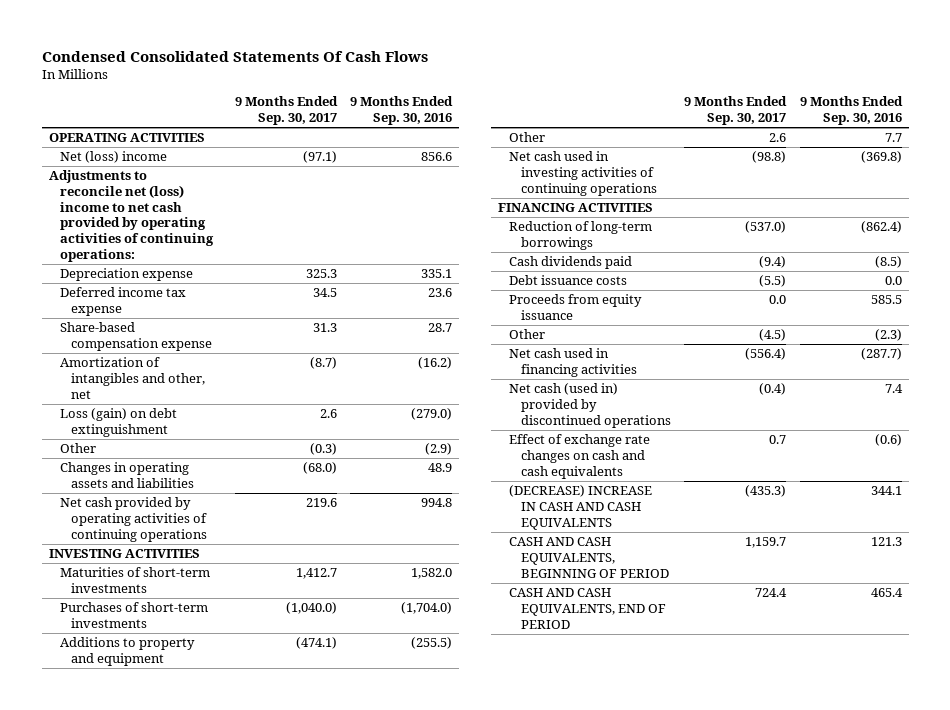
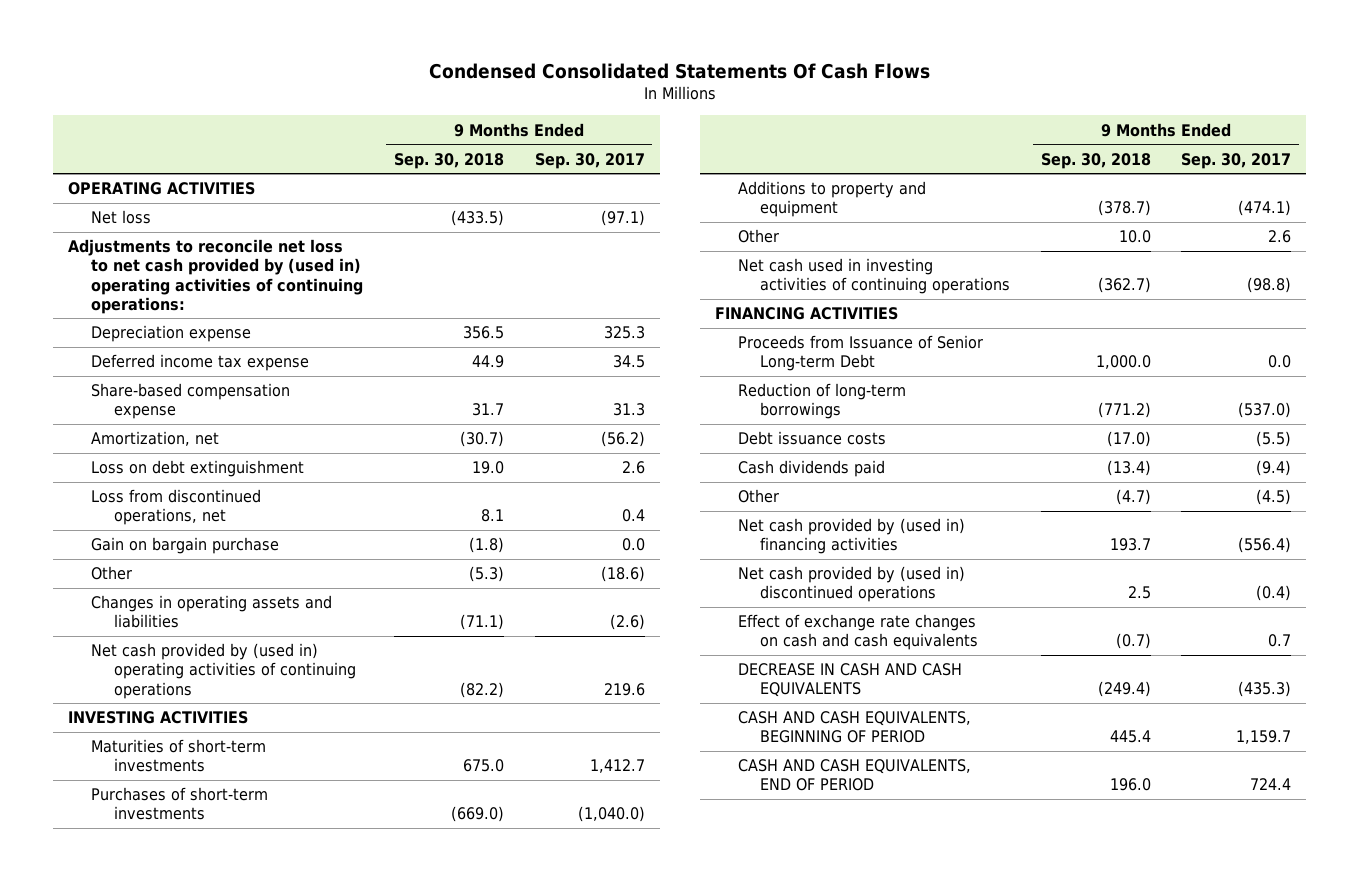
- | 9 Months Ended Sep. 30, 2017 | 9 Months Ended Sep. 30, 2016
+ | 9 Months Ended Sep. 30, 2018 | 9 Months Ended Sep. 30, 2017
- Net (loss) income | (97.1) | 856.6
- Adjustments to reconcile net (loss) income to net cash provided by operating activities of continuing operations:
+ Net loss | (433.5) | (97.1)
+ Adjustments to reconcile net loss to net cash provided by (used in) operating activities of continuing operations:
- Amortization of intangibles and other, net | (8.7) | (16.2)
- Loss (gain) on debt extinguishment | 2.6 | (279.0)
- Other | (0.3) | (2.9)
- Changes in operating assets and liabilities | (68.0) | 48.9
- Net cash provided by operating activities of continuing operations | 219.6 | 994.8
+ Amortization, net | (30.7) | (56.2)
+ Loss on debt extinguishment | 19.0 | 2.6
+ Loss from discontinued operations, net | 8.1 | 0.4
+ Gain on bargain purchase | (1.8) | 0.0
+ Other | (5.3) | (18.6)
+ Changes in operating assets and liabilities | (71.1) | (2.6)
+ Net cash provided by (used in) operating activities of continuing operations | (82.2) | 219.6
+ Proceeds from Issuance of Senior Long-term Debt | 1,000.0 | 0.0
- Proceeds from equity issuance | 0.0 | 585.5
moved down: Cash dividends paid | (13.4) | (9.4)
- Net cash used in financing activities | (556.4) | (287.7)
- Net cash (used in) provided by discontinued operations | (0.4) | 7.4
+ Net cash provided by (used in) financing activities | 193.7 | (556.4)
+ Net cash provided by (used in) discontinued operations | 2.5 | (0.4)
- (DECREASE) INCREASE IN CASH AND CASH EQUIVALENTS | (435.3) | 344.1
+ DECREASE IN CASH AND CASH EQUIVALENTS | (249.4) | (435.3)

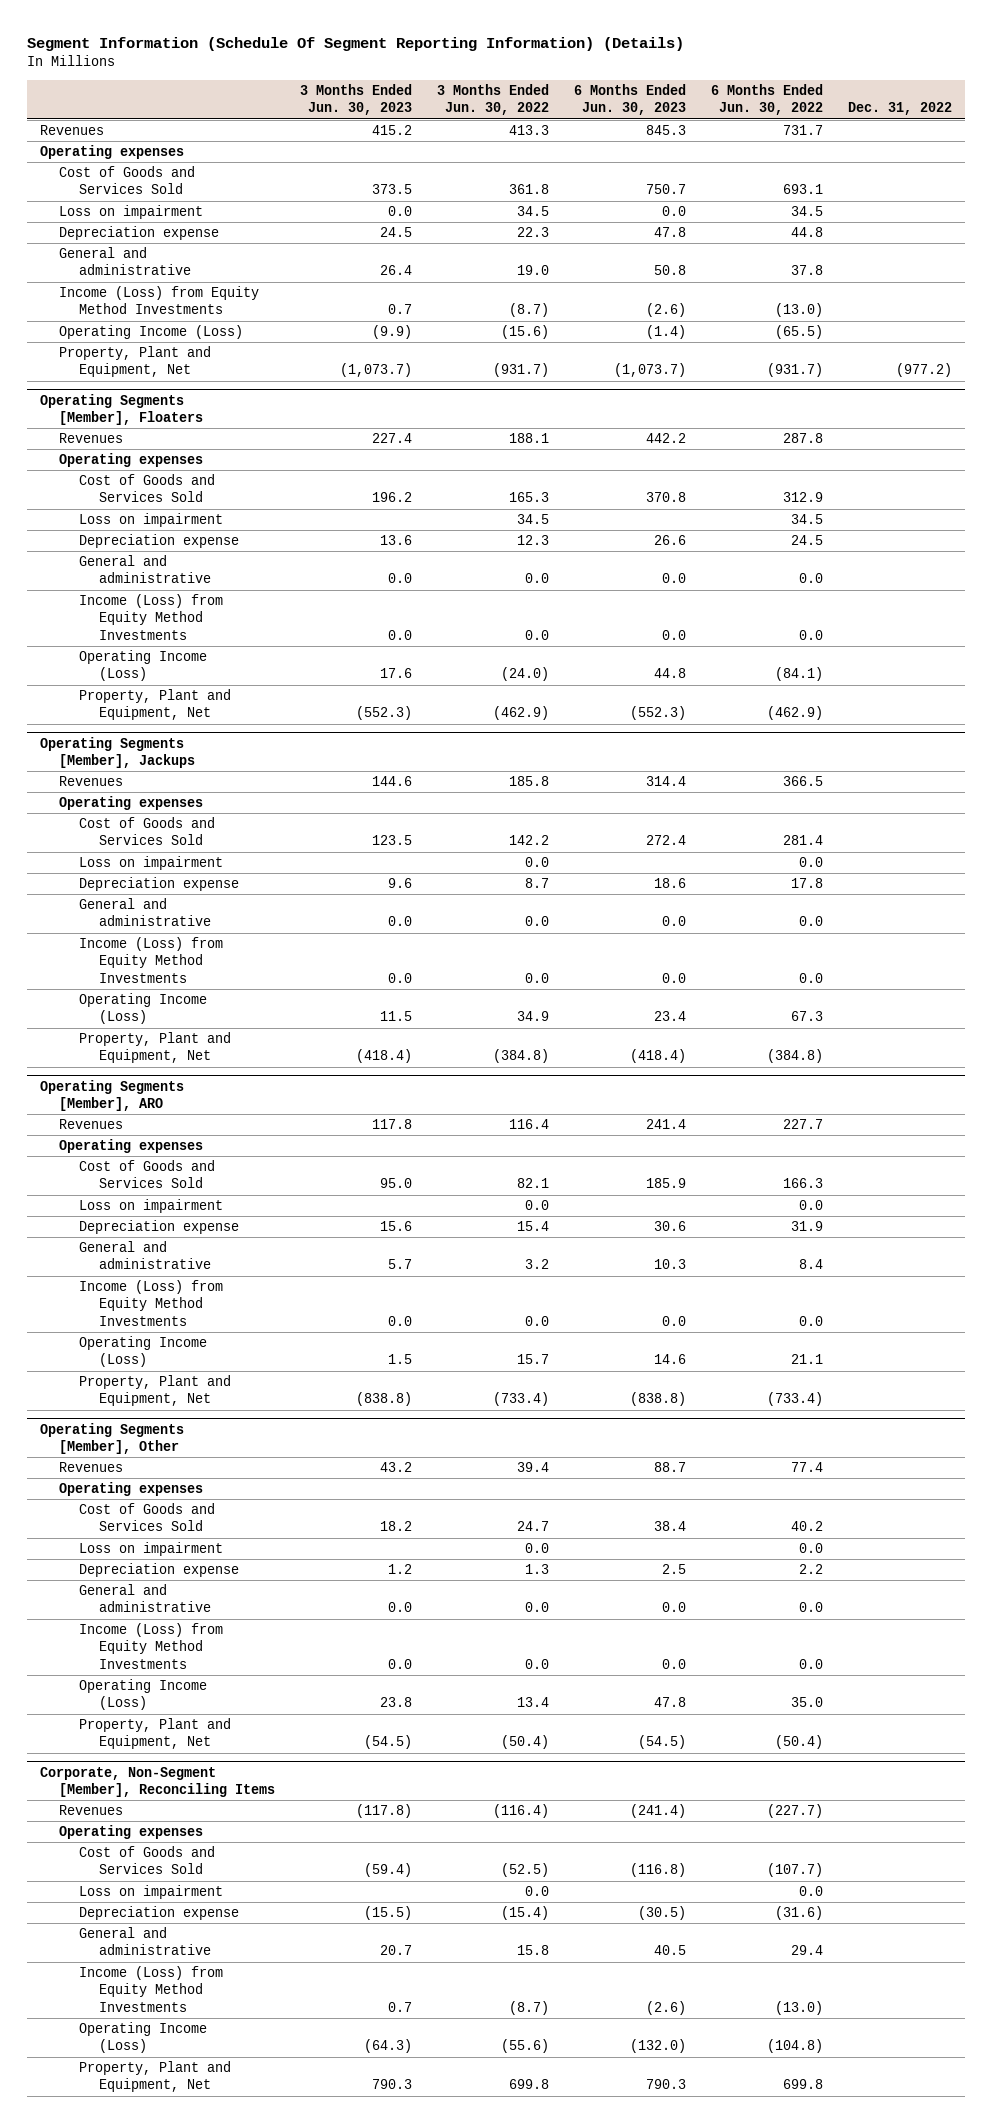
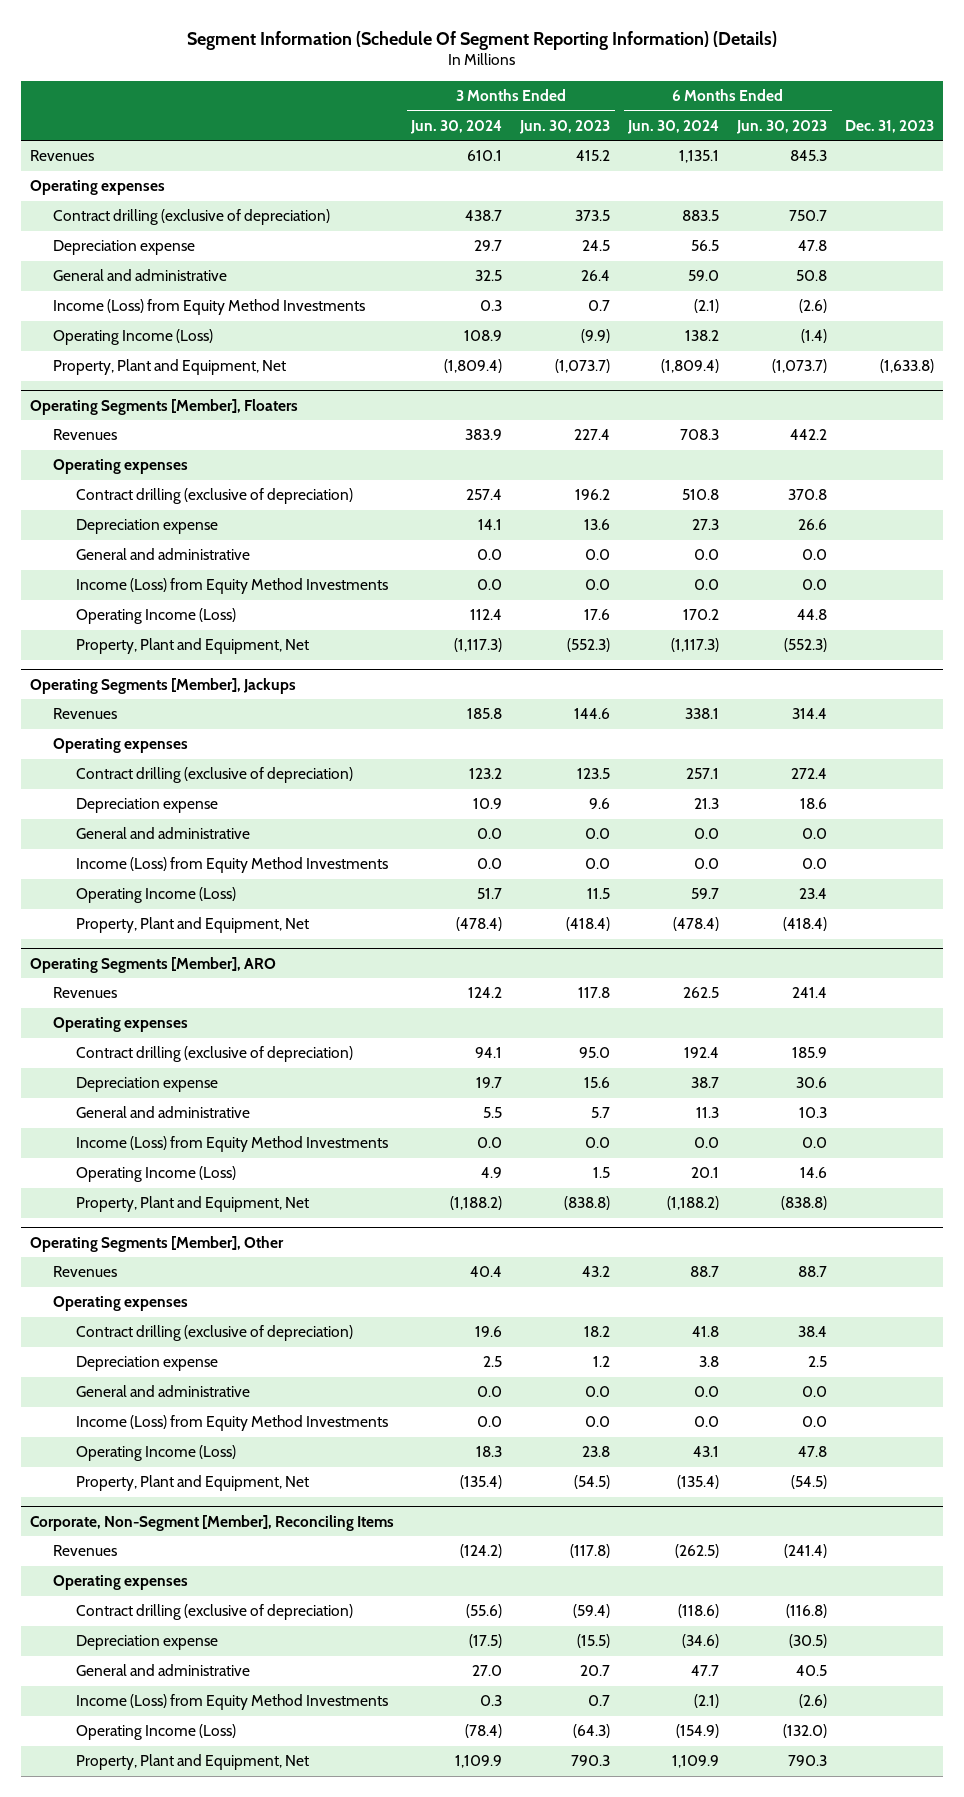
- | 3 Months Ended Jun. 30, 2023 | 3 Months Ended Jun. 30, 2022 | 6 Months Ended Jun. 30, 2023 | 6 Months Ended Jun. 30, 2022 | Dec. 31, 2022
+ | 3 Months Ended Jun. 30, 2024 | 3 Months Ended Jun. 30, 2023 | 6 Months Ended Jun. 30, 2024 | 6 Months Ended Jun. 30, 2023 | Dec. 31, 2023
- Cost of Goods and Services Sold | 373.5 | 361.8 | 750.7 | 693.1 |
- Loss on impairment | 0.0 | 34.5 | 0.0 | 34.5 |
+ Contract drilling (exclusive of depreciation) | 438.7 | 373.5 | 883.5 | 750.7 |
@ Operating Segments [Member], Floaters
- Cost of Goods and Services Sold | 196.2 | 165.3 | 370.8 | 312.9 |
- Loss on impairment | | 34.5 | | 34.5 |
+ Contract drilling (exclusive of depreciation) | 257.4 | 196.2 | 510.8 | 370.8 |
@ Operating Segments [Member], Jackups
- Cost of Goods and Services Sold | 123.5 | 142.2 | 272.4 | 281.4 |
- Loss on impairment | | 0.0 | | 0.0 |
+ Contract drilling (exclusive of depreciation) | 123.2 | 123.5 | 257.1 | 272.4 |
@ Operating Segments [Member], ARO
- Cost of Goods and Services Sold | 95.0 | 82.1 | 185.9 | 166.3 |
- Loss on impairment | | 0.0 | | 0.0 |
+ Contract drilling (exclusive of depreciation) | 94.1 | 95.0 | 192.4 | 185.9 |
@ Operating Segments [Member], Other
- Cost of Goods and Services Sold | 18.2 | 24.7 | 38.4 | 40.2 |
- Loss on impairment | | 0.0 | | 0.0 |
+ Contract drilling (exclusive of depreciation) | 19.6 | 18.2 | 41.8 | 38.4 |
@ Corporate, Non-Segment [Member], Reconciling Items
- Cost of Goods and Services Sold | (59.4) | (52.5) | (116.8) | (107.7) |
- Loss on impairment | | 0.0 | | 0.0 |
+ Contract drilling (exclusive of depreciation) | (55.6) | (59.4) | (118.6) | (116.8) |

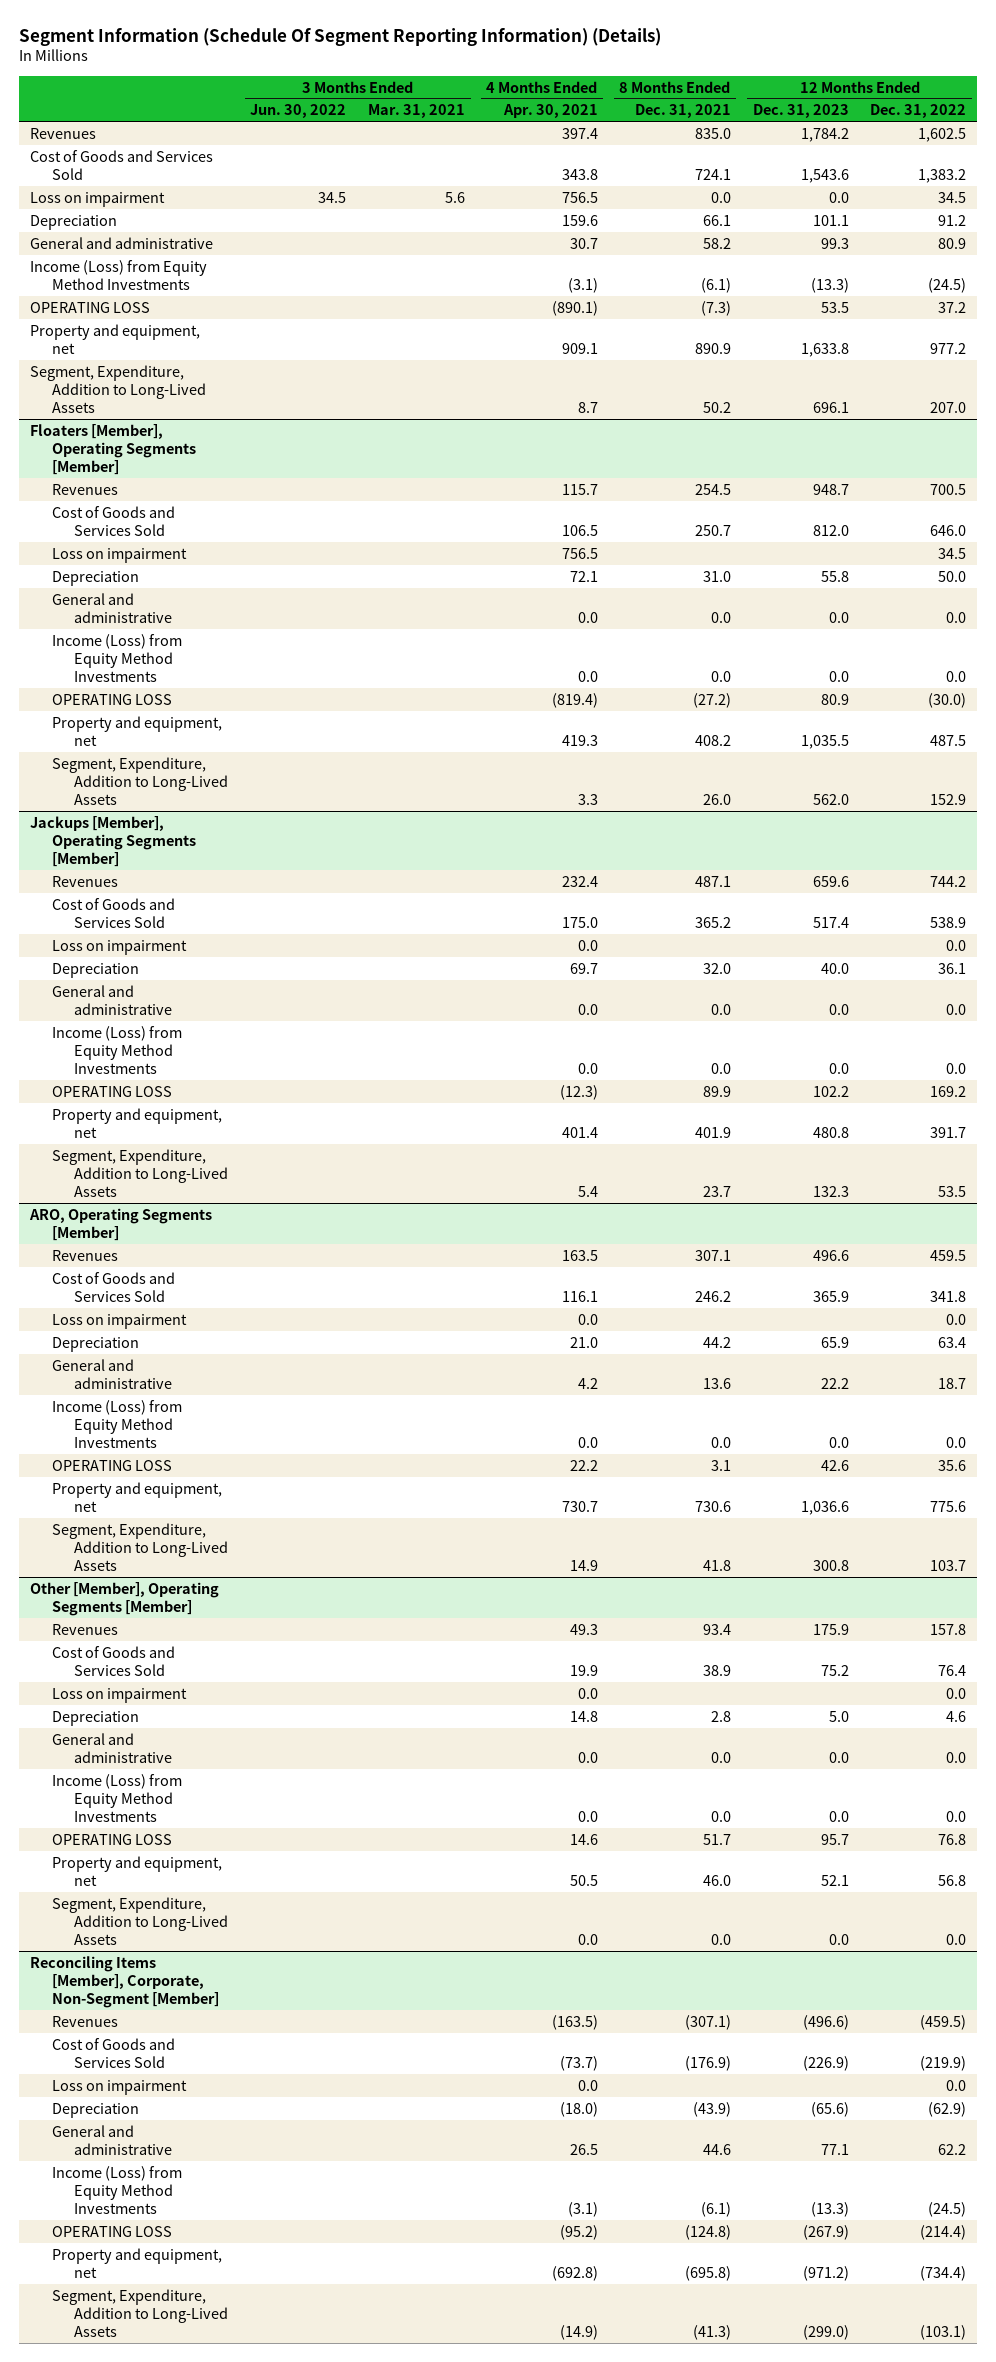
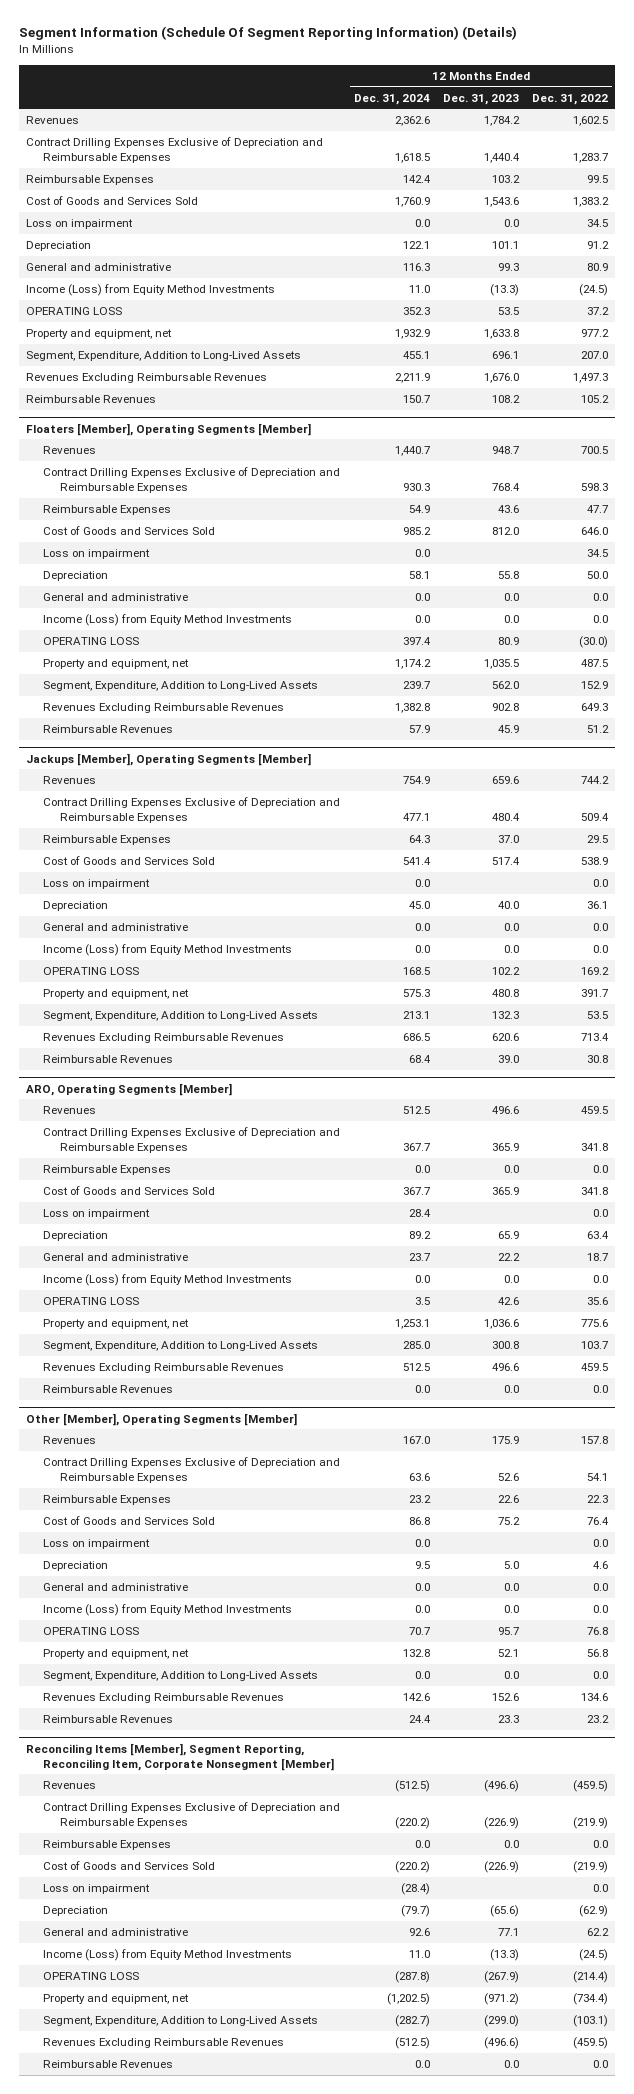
- | 3 Months Ended Jun. 30, 2022 | 3 Months Ended Mar. 31, 2021 | 4 Months Ended Apr. 30, 2021 | 8 Months Ended Dec. 31, 2021 | 12 Months Ended Dec. 31, 2023 | 12 Months Ended Dec. 31, 2022
+ | 12 Months Ended Dec. 31, 2024 | 12 Months Ended Dec. 31, 2023 | 12 Months Ended Dec. 31, 2022
+ Contract Drilling Expenses Exclusive of Depreciation and Reimbursable Expenses | 1,618.5 | 1,440.4 | 1,283.7
+ Reimbursable Expenses | 142.4 | 103.2 | 99.5
+ Revenues Excluding Reimbursable Revenues | 2,211.9 | 1,676.0 | 1,497.3
+ Reimbursable Revenues | 150.7 | 108.2 | 105.2
@ Floaters [Member], Operating Segments [Member]
+ Contract Drilling Expenses Exclusive of Depreciation and Reimbursable Expenses | 930.3 | 768.4 | 598.3
+ Reimbursable Expenses | 54.9 | 43.6 | 47.7
+ Revenues Excluding Reimbursable Revenues | 1,382.8 | 902.8 | 649.3
+ Reimbursable Revenues | 57.9 | 45.9 | 51.2
@ Jackups [Member], Operating Segments [Member]
+ Contract Drilling Expenses Exclusive of Depreciation and Reimbursable Expenses | 477.1 | 480.4 | 509.4
+ Reimbursable Expenses | 64.3 | 37.0 | 29.5
+ Revenues Excluding Reimbursable Revenues | 686.5 | 620.6 | 713.4
+ Reimbursable Revenues | 68.4 | 39.0 | 30.8
@ ARO, Operating Segments [Member]
+ Contract Drilling Expenses Exclusive of Depreciation and Reimbursable Expenses | 367.7 | 365.9 | 341.8
+ Reimbursable Expenses | 0.0 | 0.0 | 0.0
+ Revenues Excluding Reimbursable Revenues | 512.5 | 496.6 | 459.5
+ Reimbursable Revenues | 0.0 | 0.0 | 0.0
@ Other [Member], Operating Segments [Member]
+ Contract Drilling Expenses Exclusive of Depreciation and Reimbursable Expenses | 63.6 | 52.6 | 54.1
+ Reimbursable Expenses | 23.2 | 22.6 | 22.3
- Reconciling Items [Member], Corporate, Non-Segment [Member]
@ Other [Member], Operating Segments [Member]
+ Revenues Excluding Reimbursable Revenues | 142.6 | 152.6 | 134.6
+ Reimbursable Revenues | 24.4 | 23.3 | 23.2
+ Reconciling Items [Member], Segment Reporting, Reconciling Item, Corporate Nonsegment [Member]
+ Contract Drilling Expenses Exclusive of Depreciation and Reimbursable Expenses | (220.2) | (226.9) | (219.9)
+ Reimbursable Expenses | 0.0 | 0.0 | 0.0
+ Revenues Excluding Reimbursable Revenues | (512.5) | (496.6) | (459.5)
+ Reimbursable Revenues | 0.0 | 0.0 | 0.0

